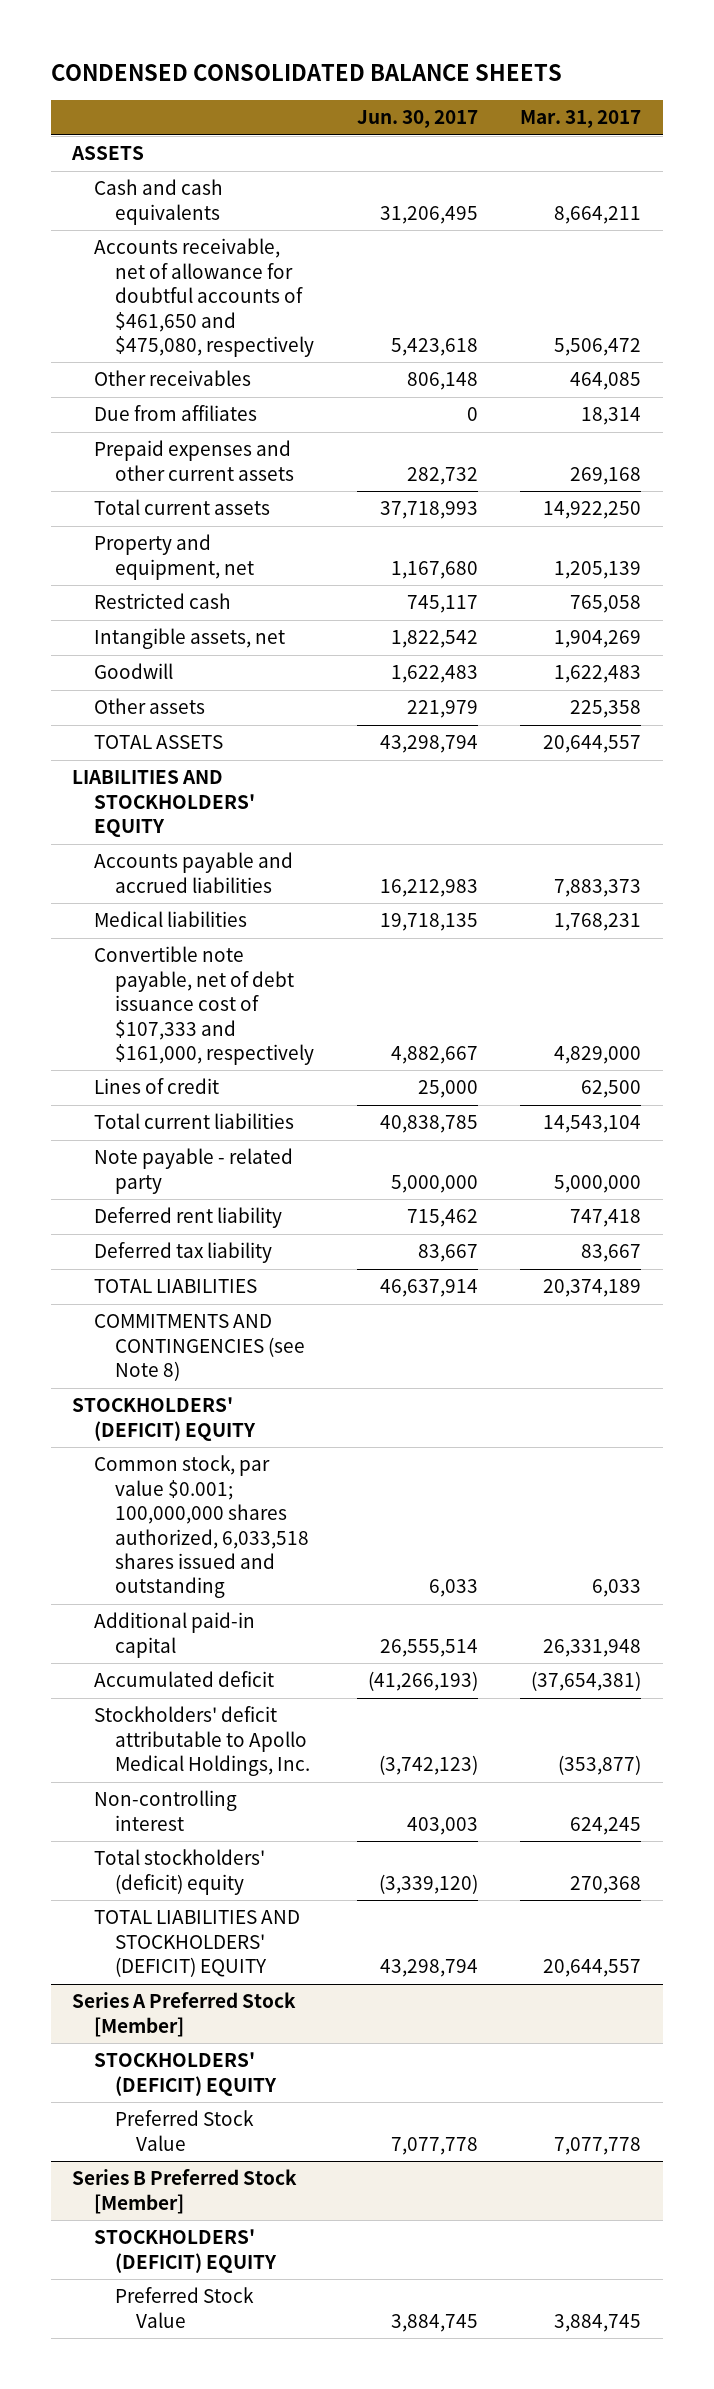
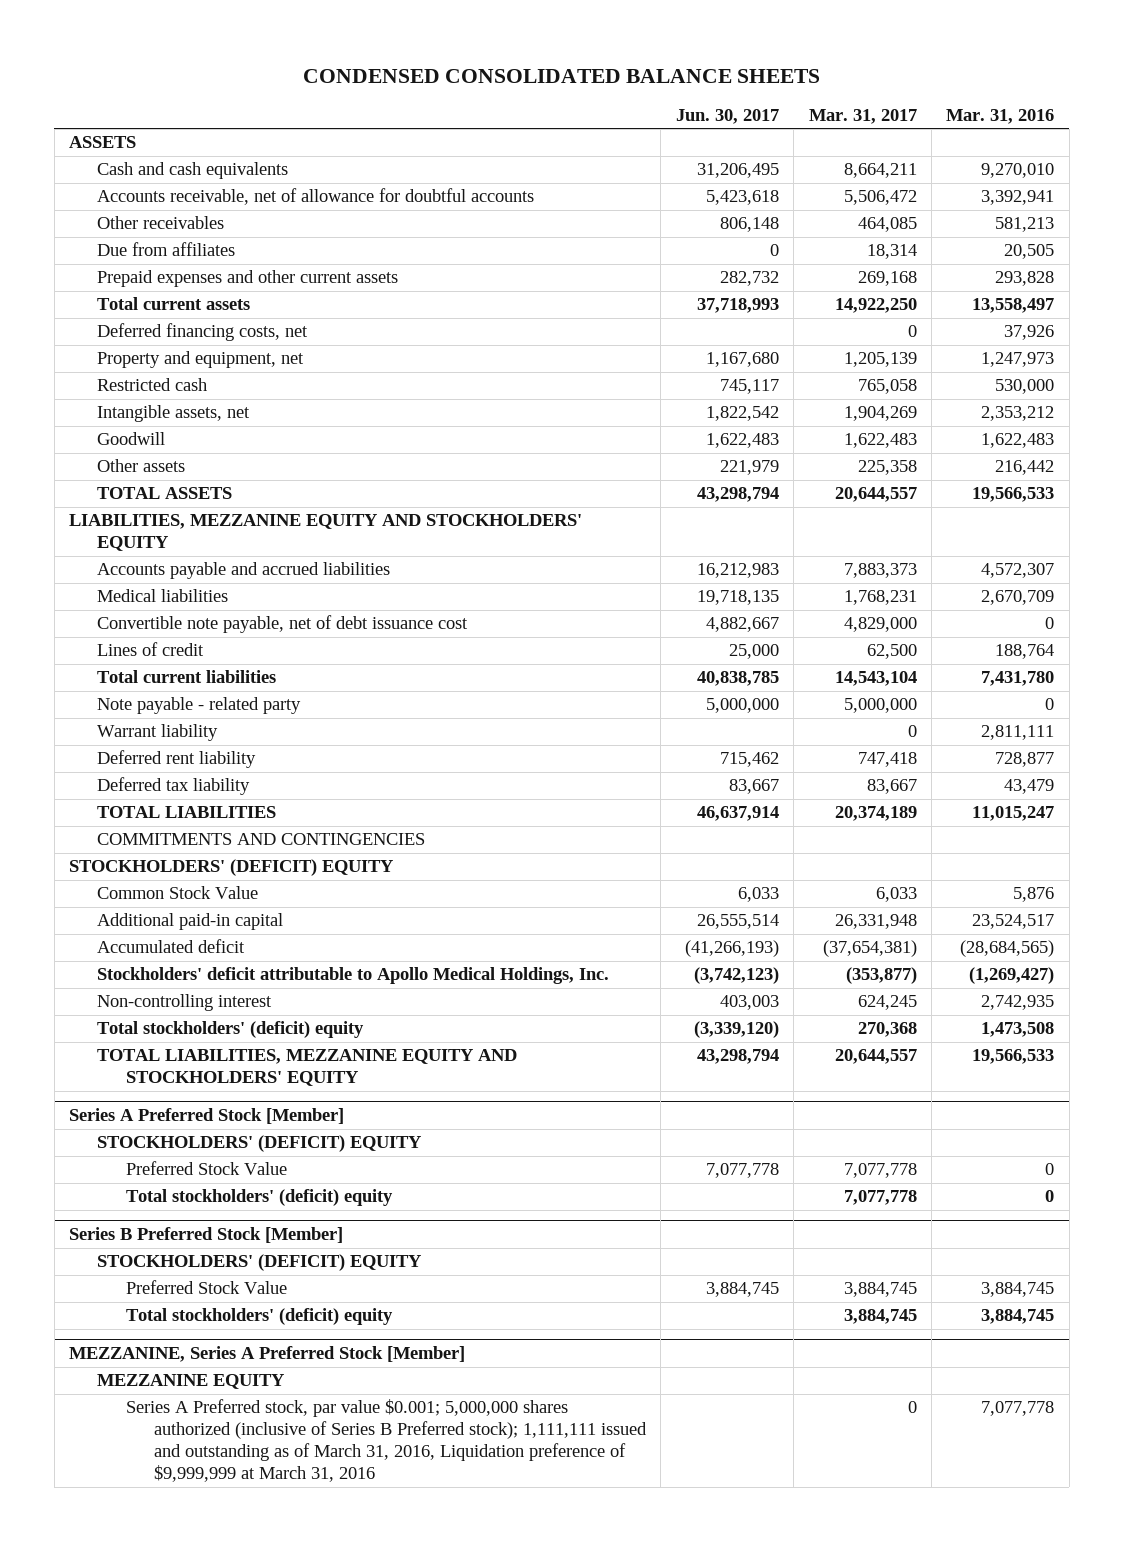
- | Jun. 30, 2017 | Mar. 31, 2017
+ | Jun. 30, 2017 | Mar. 31, 2017 | Mar. 31, 2016
- Accounts receivable, net of allowance for doubtful accounts of $461,650 and $475,080, respectively | 5,423,618 | 5,506,472
+ Accounts receivable, net of allowance for doubtful accounts | 5,423,618 | 5,506,472 | 3,392,941
+ Deferred financing costs, net | | 0 | 37,926
- LIABILITIES AND STOCKHOLDERS' EQUITY
+ LIABILITIES, MEZZANINE EQUITY AND STOCKHOLDERS' EQUITY
- Convertible note payable, net of debt issuance cost of $107,333 and $161,000, respectively | 4,882,667 | 4,829,000
+ Convertible note payable, net of debt issuance cost | 4,882,667 | 4,829,000 | 0
+ Warrant liability | | 0 | 2,811,111
- COMMITMENTS AND CONTINGENCIES (see Note 8)
+ COMMITMENTS AND CONTINGENCIES
- Common stock, par value $0.001; 100,000,000 shares authorized, 6,033,518 shares issued and outstanding | 6,033 | 6,033
+ Common Stock Value | 6,033 | 6,033 | 5,876
- TOTAL LIABILITIES AND STOCKHOLDERS' (DEFICIT) EQUITY | 43,298,794 | 20,644,557
+ TOTAL LIABILITIES, MEZZANINE EQUITY AND STOCKHOLDERS' EQUITY | 43,298,794 | 20,644,557 | 19,566,533
@ Series A Preferred Stock [Member]
+ Total stockholders' (deficit) equity | | 7,077,778 | 0
@ Series B Preferred Stock [Member]
+ Total stockholders' (deficit) equity | | 3,884,745 | 3,884,745
+ MEZZANINE, Series A Preferred Stock [Member]
+ MEZZANINE EQUITY
+ Series A Preferred stock, par value $0.001; 5,000,000 shares authorized (inclusive of Series B Preferred stock); 1,111,111 issued and outstanding as of March 31, 2016, Liquidation preference of $9,999,999 at March 31, 2016 | | 0 | 7,077,778

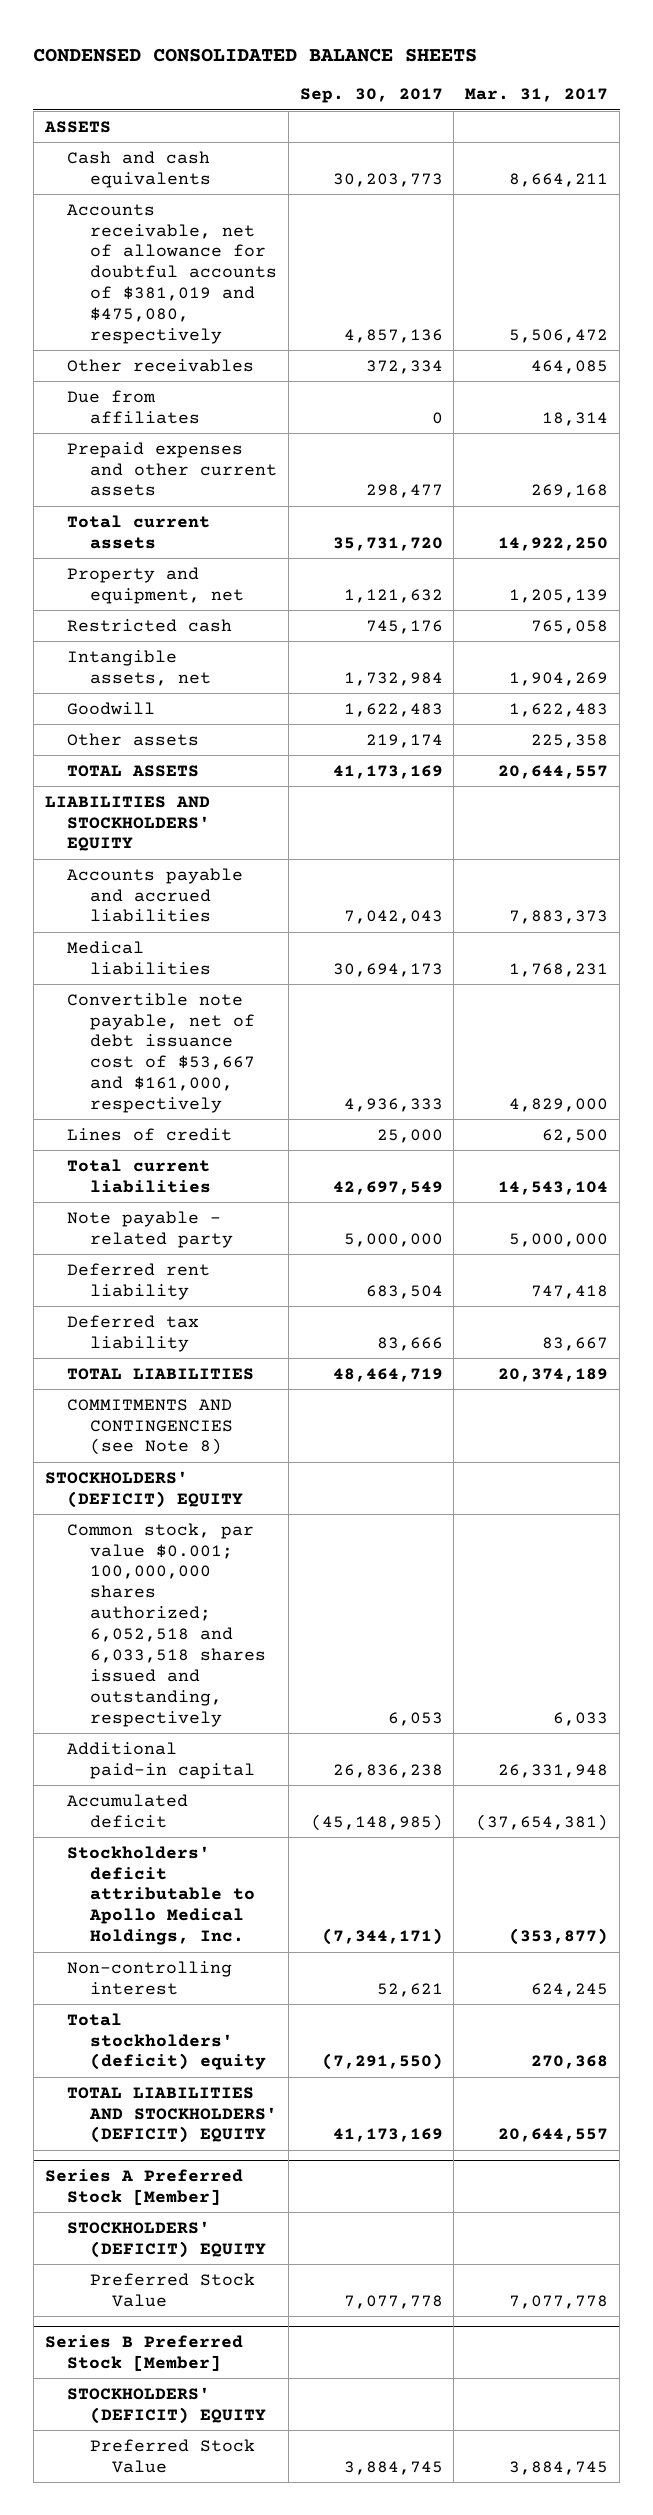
- | Jun. 30, 2017 | Mar. 31, 2017 | Mar. 31, 2016
+ | Sep. 30, 2017 | Mar. 31, 2017
- Accounts receivable, net of allowance for doubtful accounts | 5,423,618 | 5,506,472 | 3,392,941
+ Accounts receivable, net of allowance for doubtful accounts of $381,019 and $475,080, respectively | 4,857,136 | 5,506,472
- Deferred financing costs, net | | 0 | 37,926
- LIABILITIES, MEZZANINE EQUITY AND STOCKHOLDERS' EQUITY
+ LIABILITIES AND STOCKHOLDERS' EQUITY
- Convertible note payable, net of debt issuance cost | 4,882,667 | 4,829,000 | 0
+ Convertible note payable, net of debt issuance cost of $53,667 and $161,000, respectively | 4,936,333 | 4,829,000
- Warrant liability | | 0 | 2,811,111
- COMMITMENTS AND CONTINGENCIES
+ COMMITMENTS AND CONTINGENCIES (see Note 8)
- Common Stock Value | 6,033 | 6,033 | 5,876
+ Common stock, par value $0.001; 100,000,000 shares authorized; 6,052,518 and 6,033,518 shares issued and outstanding, respectively | 6,053 | 6,033
- TOTAL LIABILITIES, MEZZANINE EQUITY AND STOCKHOLDERS' EQUITY | 43,298,794 | 20,644,557 | 19,566,533
+ TOTAL LIABILITIES AND STOCKHOLDERS' (DEFICIT) EQUITY | 41,173,169 | 20,644,557
@ Series A Preferred Stock [Member]
- Total stockholders' (deficit) equity | | 7,077,778 | 0
@ Series B Preferred Stock [Member]
- Total stockholders' (deficit) equity | | 3,884,745 | 3,884,745
- MEZZANINE, Series A Preferred Stock [Member]
- MEZZANINE EQUITY
- Series A Preferred stock, par value $0.001; 5,000,000 shares authorized (inclusive of Series B Preferred stock); 1,111,111 issued and outstanding as of March 31, 2016, Liquidation preference of $9,999,999 at March 31, 2016 | | 0 | 7,077,778

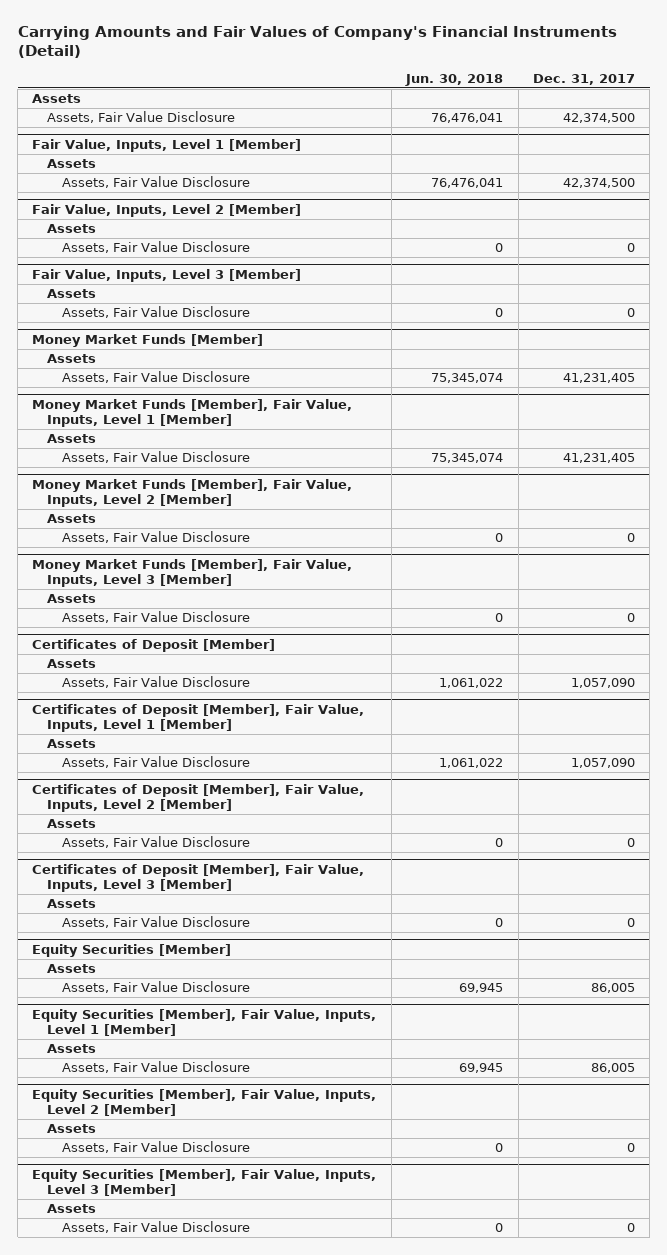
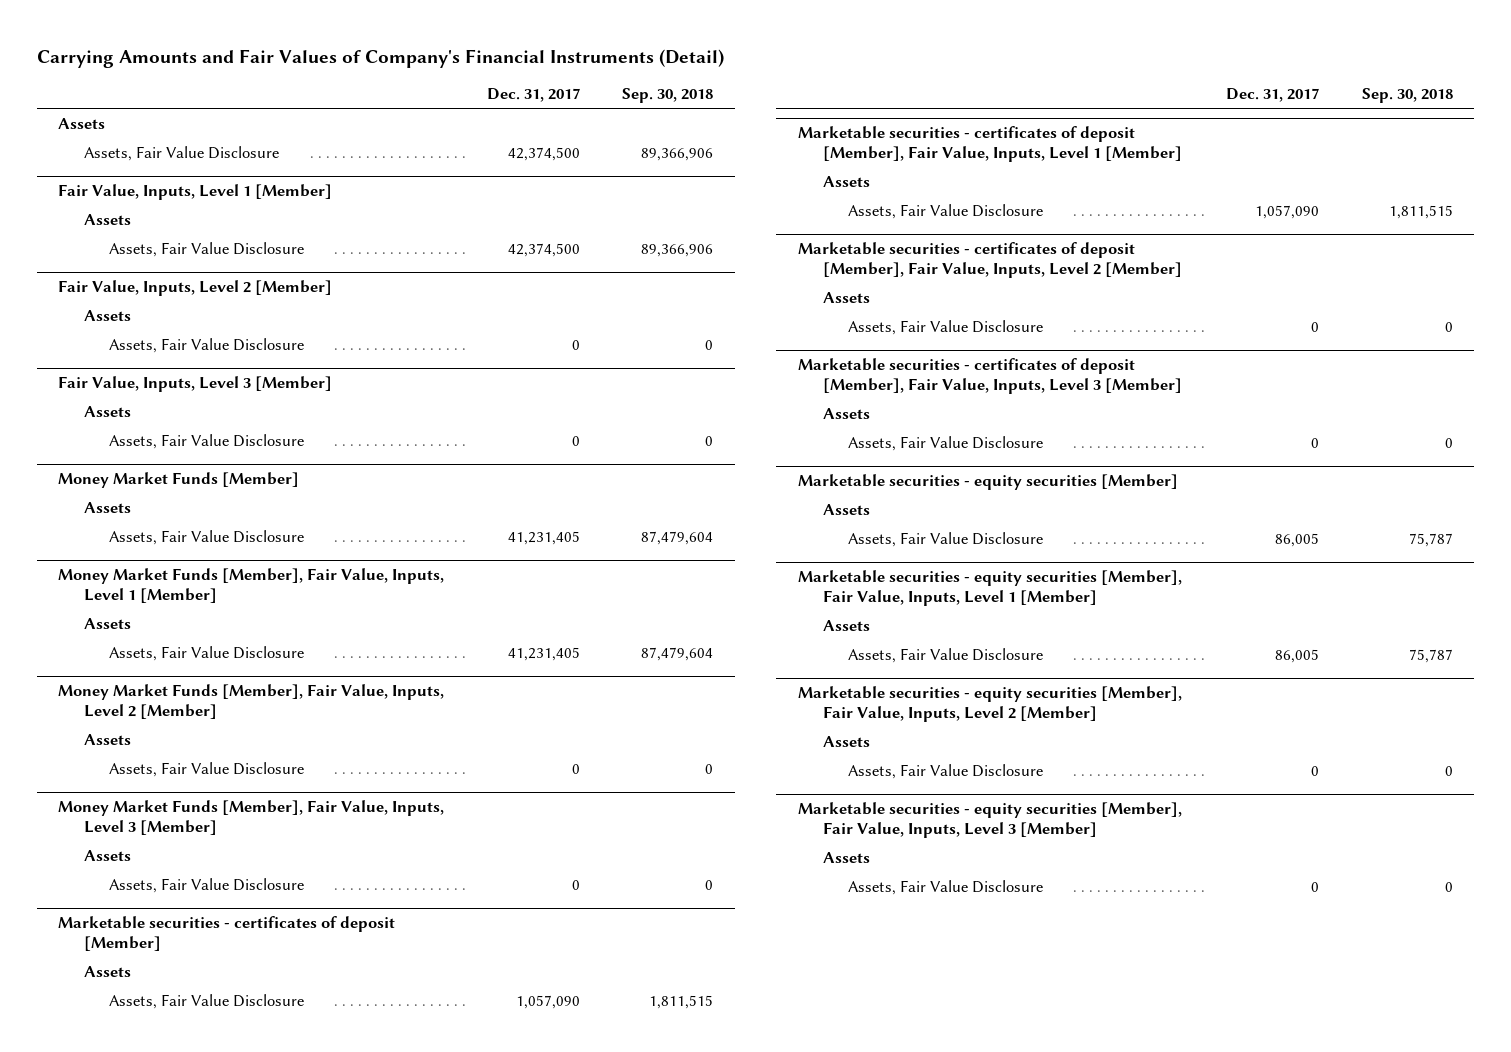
- | Jun. 30, 2018 | Dec. 31, 2017
+ | Dec. 31, 2017 | Sep. 30, 2018
- Certificates of Deposit [Member]
+ Marketable securities - certificates of deposit [Member]
- Certificates of Deposit [Member], Fair Value, Inputs, Level 1 [Member]
+ Marketable securities - certificates of deposit [Member], Fair Value, Inputs, Level 1 [Member]
- Certificates of Deposit [Member], Fair Value, Inputs, Level 2 [Member]
+ Marketable securities - certificates of deposit [Member], Fair Value, Inputs, Level 2 [Member]
- Certificates of Deposit [Member], Fair Value, Inputs, Level 3 [Member]
+ Marketable securities - certificates of deposit [Member], Fair Value, Inputs, Level 3 [Member]
- Equity Securities [Member]
+ Marketable securities - equity securities [Member]
- Equity Securities [Member], Fair Value, Inputs, Level 1 [Member]
+ Marketable securities - equity securities [Member], Fair Value, Inputs, Level 1 [Member]
- Equity Securities [Member], Fair Value, Inputs, Level 2 [Member]
+ Marketable securities - equity securities [Member], Fair Value, Inputs, Level 2 [Member]
- Equity Securities [Member], Fair Value, Inputs, Level 3 [Member]
+ Marketable securities - equity securities [Member], Fair Value, Inputs, Level 3 [Member]

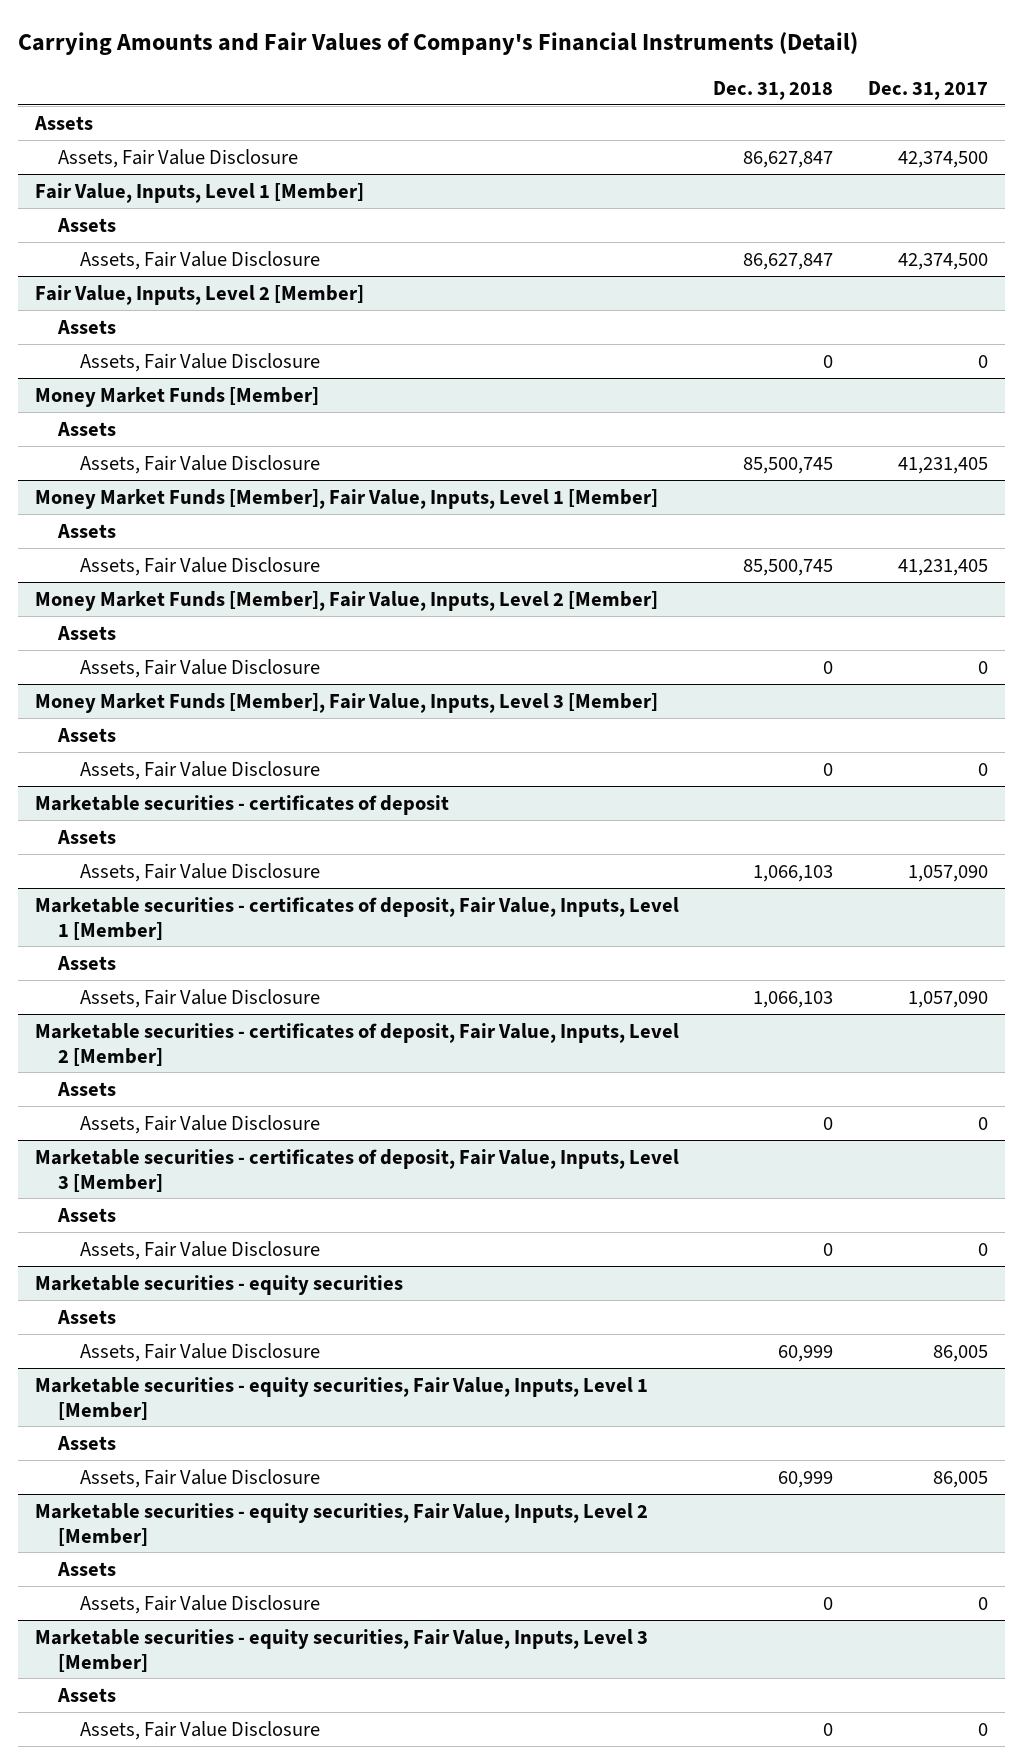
- | Dec. 31, 2017 | Sep. 30, 2018
+ | Dec. 31, 2018 | Dec. 31, 2017
- Fair Value, Inputs, Level 3 [Member]
- Assets
- Assets, Fair Value Disclosure | 0 | 0
- Marketable securities - certificates of deposit [Member]
+ Marketable securities - certificates of deposit
- Marketable securities - certificates of deposit [Member], Fair Value, Inputs, Level 1 [Member]
+ Marketable securities - certificates of deposit, Fair Value, Inputs, Level 1 [Member]
- Marketable securities - certificates of deposit [Member], Fair Value, Inputs, Level 2 [Member]
+ Marketable securities - certificates of deposit, Fair Value, Inputs, Level 2 [Member]
- Marketable securities - certificates of deposit [Member], Fair Value, Inputs, Level 3 [Member]
+ Marketable securities - certificates of deposit, Fair Value, Inputs, Level 3 [Member]
- Marketable securities - equity securities [Member]
+ Marketable securities - equity securities
- Marketable securities - equity securities [Member], Fair Value, Inputs, Level 1 [Member]
+ Marketable securities - equity securities, Fair Value, Inputs, Level 1 [Member]
- Marketable securities - equity securities [Member], Fair Value, Inputs, Level 2 [Member]
+ Marketable securities - equity securities, Fair Value, Inputs, Level 2 [Member]
- Marketable securities - equity securities [Member], Fair Value, Inputs, Level 3 [Member]
+ Marketable securities - equity securities, Fair Value, Inputs, Level 3 [Member]

